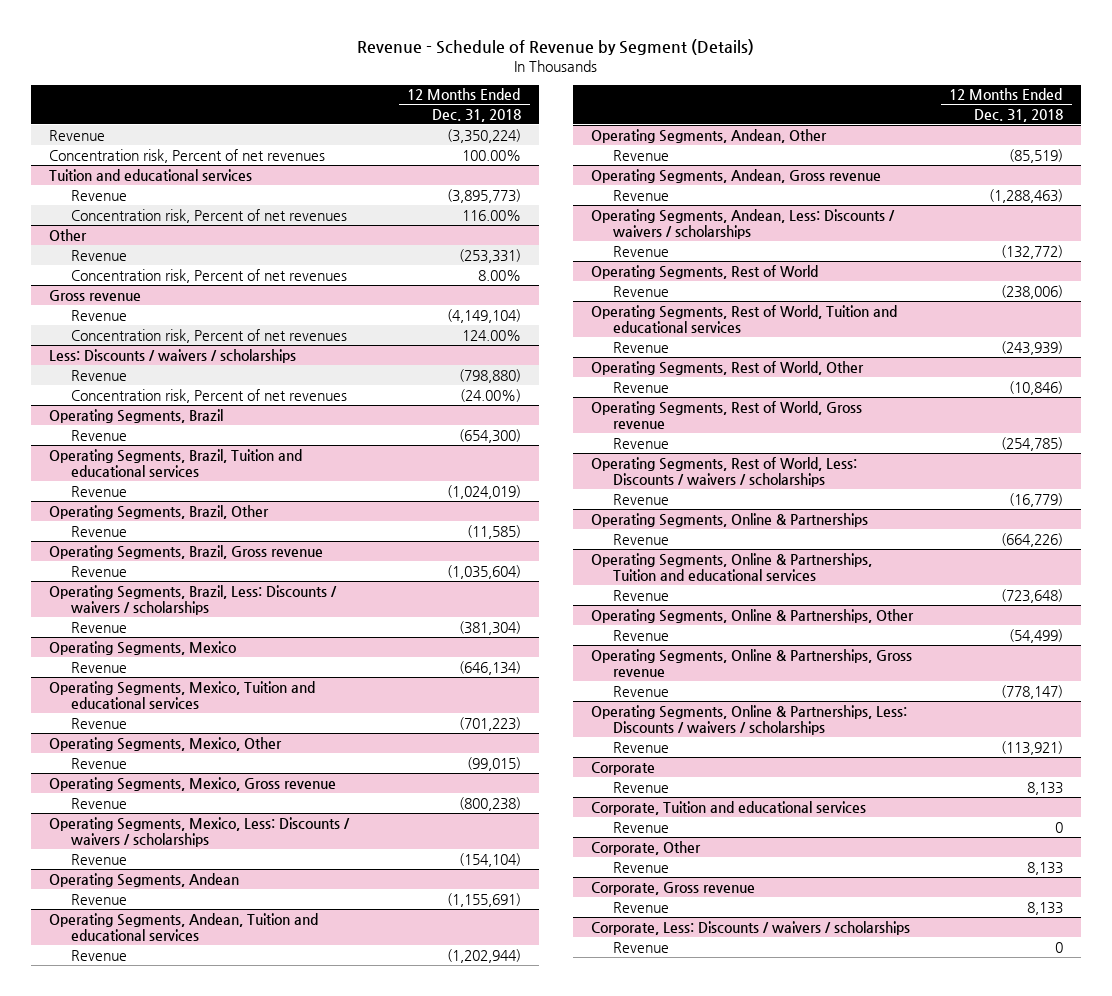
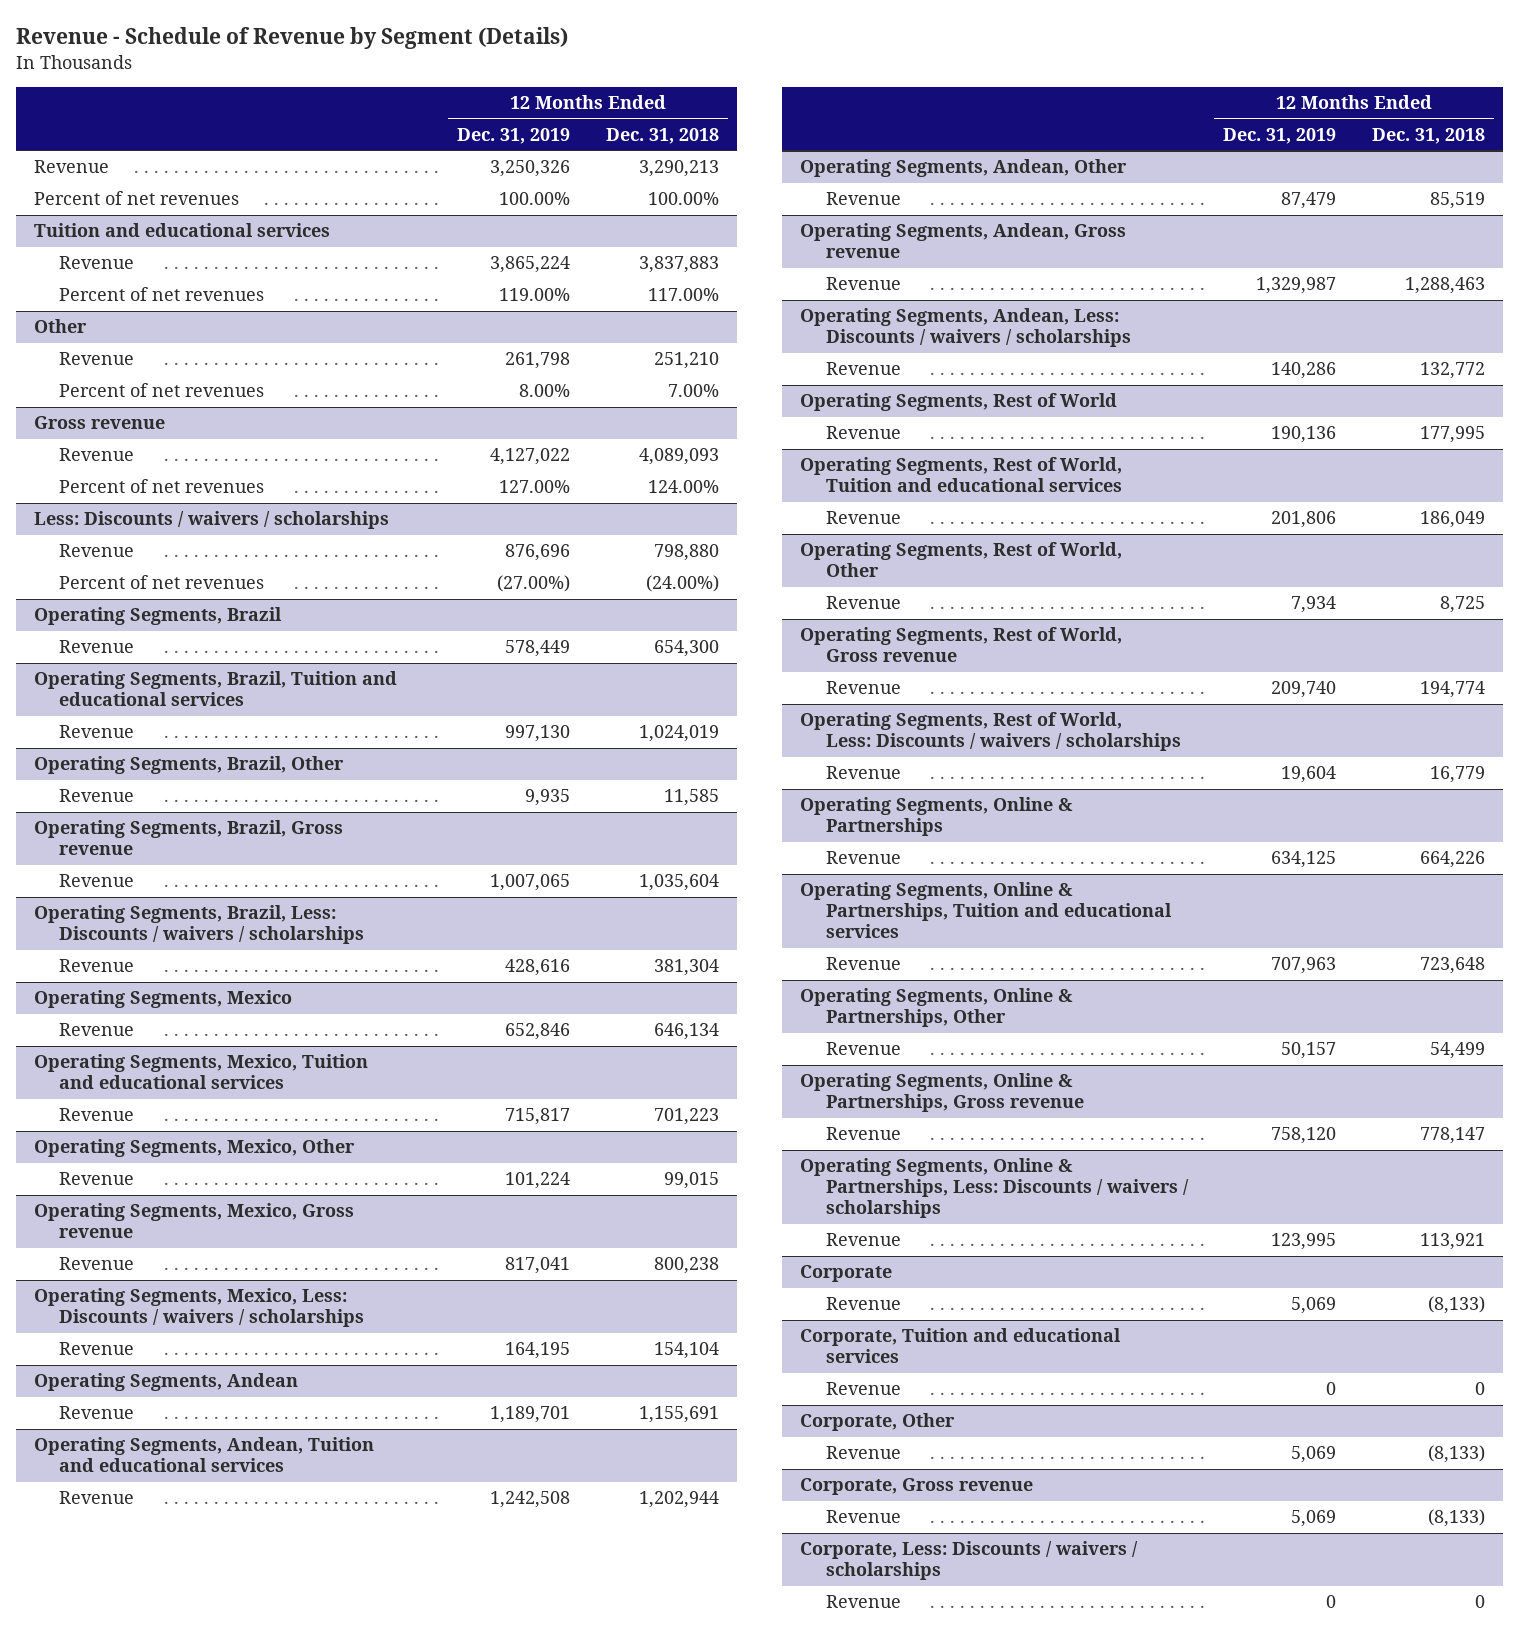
- | 12 Months Ended Dec. 31, 2018
+ | 12 Months Ended Dec. 31, 2019 | 12 Months Ended Dec. 31, 2018
- Revenue | (3,350,224)
- Concentration risk, Percent of net revenues | 100.00%
+ Revenue | 3,250,326 | 3,290,213
+ Percent of net revenues | 100.00% | 100.00%
@ Tuition and educational services
- Revenue | (3,895,773)
- Concentration risk, Percent of net revenues | 116.00%
+ Revenue | 3,865,224 | 3,837,883
+ Percent of net revenues | 119.00% | 117.00%
@ Other
- Revenue | (253,331)
- Concentration risk, Percent of net revenues | 8.00%
+ Revenue | 261,798 | 251,210
+ Percent of net revenues | 8.00% | 7.00%
@ Gross revenue
- Revenue | (4,149,104)
- Concentration risk, Percent of net revenues | 124.00%
+ Revenue | 4,127,022 | 4,089,093
+ Percent of net revenues | 127.00% | 124.00%
@ Less: Discounts / waivers / scholarships
- Revenue | (798,880)
- Concentration risk, Percent of net revenues | (24.00%)
+ Revenue | 876,696 | 798,880
+ Percent of net revenues | (27.00%) | (24.00%)
@ Operating Segments, Brazil
- Revenue | (654,300)
+ Revenue | 578,449 | 654,300
@ Operating Segments, Brazil, Tuition and educational services
- Revenue | (1,024,019)
+ Revenue | 997,130 | 1,024,019
@ Operating Segments, Brazil, Other
- Revenue | (11,585)
+ Revenue | 9,935 | 11,585
@ Operating Segments, Brazil, Gross revenue
- Revenue | (1,035,604)
+ Revenue | 1,007,065 | 1,035,604
@ Operating Segments, Brazil, Less: Discounts / waivers / scholarships
- Revenue | (381,304)
+ Revenue | 428,616 | 381,304
@ Operating Segments, Mexico
- Revenue | (646,134)
+ Revenue | 652,846 | 646,134
@ Operating Segments, Mexico, Tuition and educational services
- Revenue | (701,223)
+ Revenue | 715,817 | 701,223
@ Operating Segments, Mexico, Other
- Revenue | (99,015)
+ Revenue | 101,224 | 99,015
@ Operating Segments, Mexico, Gross revenue
- Revenue | (800,238)
+ Revenue | 817,041 | 800,238
@ Operating Segments, Mexico, Less: Discounts / waivers / scholarships
- Revenue | (154,104)
+ Revenue | 164,195 | 154,104
@ Operating Segments, Andean
- Revenue | (1,155,691)
+ Revenue | 1,189,701 | 1,155,691
@ Operating Segments, Andean, Tuition and educational services
- Revenue | (1,202,944)
+ Revenue | 1,242,508 | 1,202,944
@ Operating Segments, Andean, Other
- Revenue | (85,519)
+ Revenue | 87,479 | 85,519
@ Operating Segments, Andean, Gross revenue
- Revenue | (1,288,463)
+ Revenue | 1,329,987 | 1,288,463
@ Operating Segments, Andean, Less: Discounts / waivers / scholarships
- Revenue | (132,772)
+ Revenue | 140,286 | 132,772
@ Operating Segments, Rest of World
- Revenue | (238,006)
+ Revenue | 190,136 | 177,995
@ Operating Segments, Rest of World, Tuition and educational services
- Revenue | (243,939)
+ Revenue | 201,806 | 186,049
@ Operating Segments, Rest of World, Other
- Revenue | (10,846)
+ Revenue | 7,934 | 8,725
@ Operating Segments, Rest of World, Gross revenue
- Revenue | (254,785)
+ Revenue | 209,740 | 194,774
@ Operating Segments, Rest of World, Less: Discounts / waivers / scholarships
- Revenue | (16,779)
+ Revenue | 19,604 | 16,779
@ Operating Segments, Online & Partnerships
- Revenue | (664,226)
+ Revenue | 634,125 | 664,226
@ Operating Segments, Online & Partnerships, Tuition and educational services
- Revenue | (723,648)
+ Revenue | 707,963 | 723,648
@ Operating Segments, Online & Partnerships, Other
- Revenue | (54,499)
+ Revenue | 50,157 | 54,499
@ Operating Segments, Online & Partnerships, Gross revenue
- Revenue | (778,147)
+ Revenue | 758,120 | 778,147
@ Operating Segments, Online & Partnerships, Less: Discounts / waivers / scholarships
- Revenue | (113,921)
+ Revenue | 123,995 | 113,921
@ Corporate
- Revenue | 8,133
+ Revenue | 5,069 | (8,133)
@ Corporate, Other
- Revenue | 8,133
+ Revenue | 5,069 | (8,133)
@ Corporate, Gross revenue
- Revenue | 8,133
+ Revenue | 5,069 | (8,133)

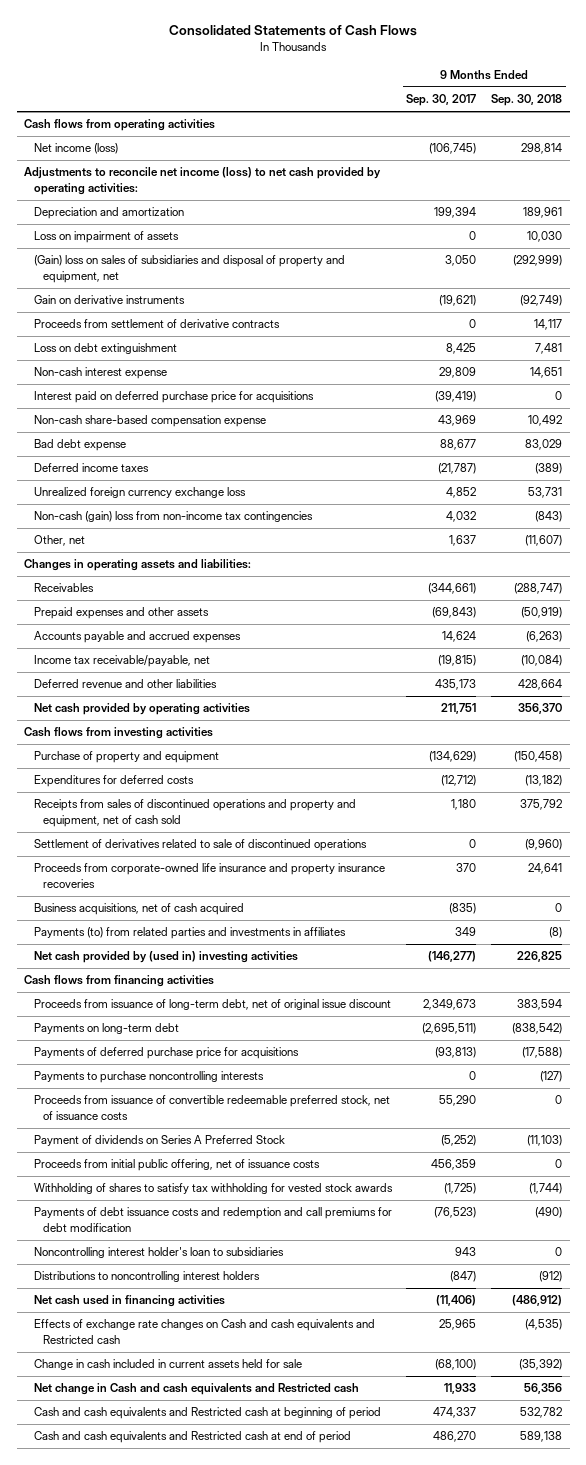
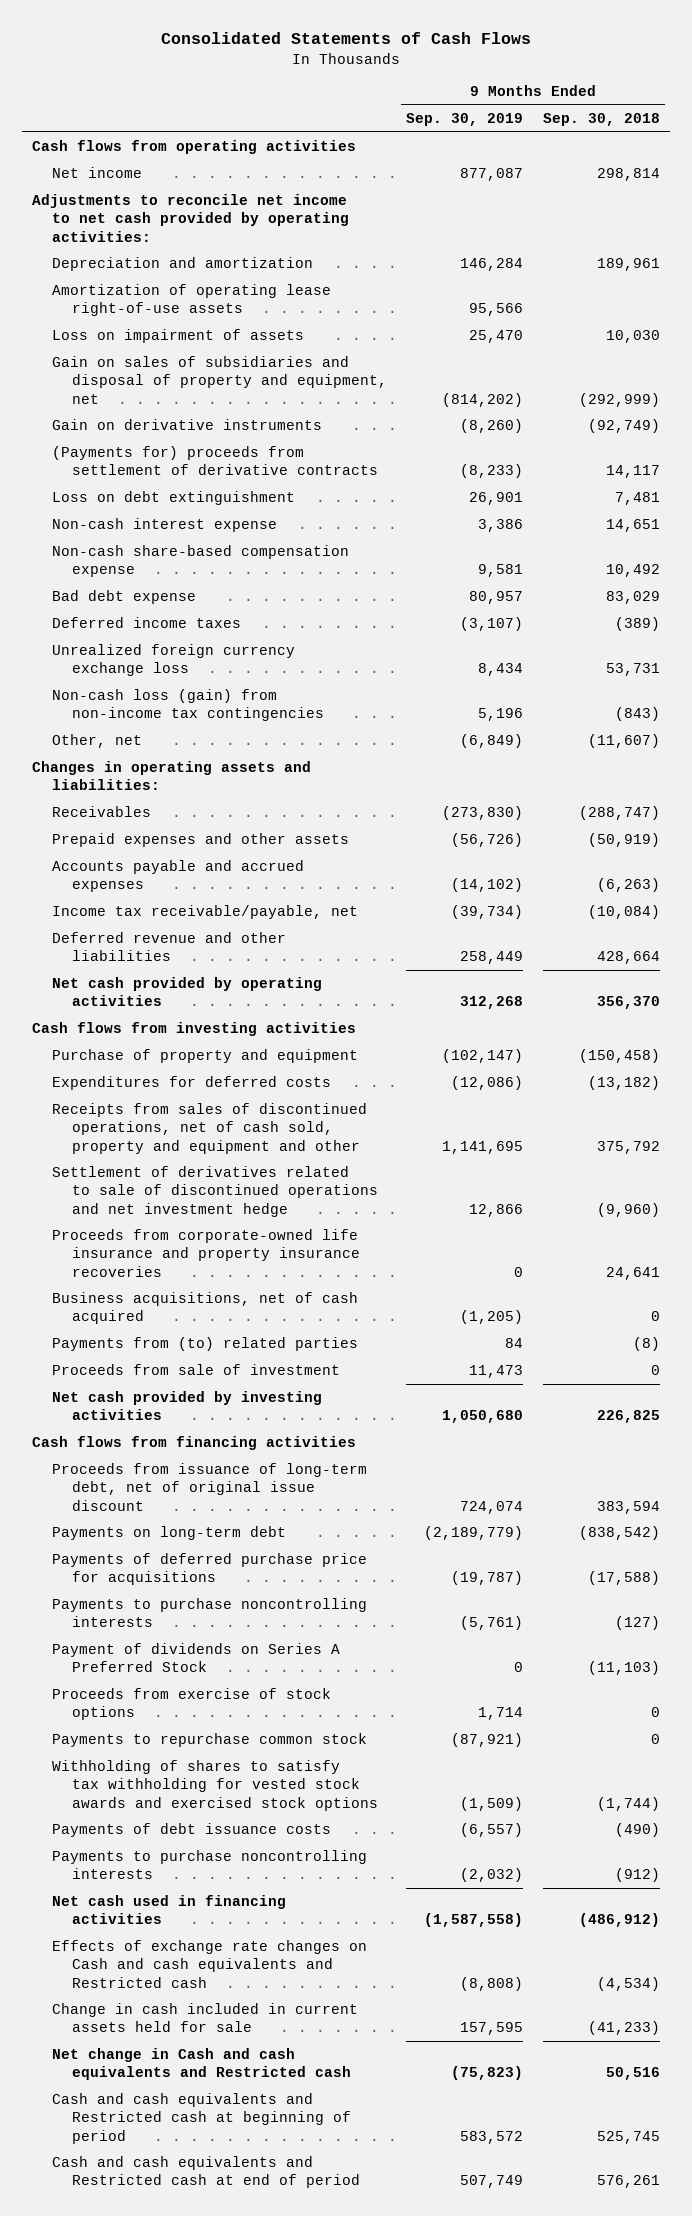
- | 9 Months Ended Sep. 30, 2017 | 9 Months Ended Sep. 30, 2018
+ | 9 Months Ended Sep. 30, 2019 | 9 Months Ended Sep. 30, 2018
- Net income (loss) | (106,745) | 298,814
- Adjustments to reconcile net income (loss) to net cash provided by operating activities:
+ Net income | 877,087 | 298,814
+ Adjustments to reconcile net income to net cash provided by operating activities:
+ Amortization of operating lease right-of-use assets | 95,566 |
- (Gain) loss on sales of subsidiaries and disposal of property and equipment, net | 3,050 | (292,999)
+ Gain on sales of subsidiaries and disposal of property and equipment, net | (814,202) | (292,999)
- Proceeds from settlement of derivative contracts | 0 | 14,117
+ (Payments for) proceeds from settlement of derivative contracts | (8,233) | 14,117
- Interest paid on deferred purchase price for acquisitions | (39,419) | 0
- Non-cash (gain) loss from non-income tax contingencies | 4,032 | (843)
+ Non-cash loss (gain) from non-income tax contingencies | 5,196 | (843)
- Receipts from sales of discontinued operations and property and equipment, net of cash sold | 1,180 | 375,792
- Settlement of derivatives related to sale of discontinued operations | 0 | (9,960)
+ Receipts from sales of discontinued operations, net of cash sold, property and equipment and other | 1,141,695 | 375,792
+ Settlement of derivatives related to sale of discontinued operations and net investment hedge | 12,866 | (9,960)
- Payments (to) from related parties and investments in affiliates | 349 | (8)
- Net cash provided by (used in) investing activities | (146,277) | 226,825
+ Payments from (to) related parties | 84 | (8)
+ Proceeds from sale of investment | 11,473 | 0
+ Net cash provided by investing activities | 1,050,680 | 226,825
- Proceeds from issuance of convertible redeemable preferred stock, net of issuance costs | 55,290 | 0
- Proceeds from initial public offering, net of issuance costs | 456,359 | 0
- Withholding of shares to satisfy tax withholding for vested stock awards | (1,725) | (1,744)
- Payments of debt issuance costs and redemption and call premiums for debt modification | (76,523) | (490)
- Noncontrolling interest holder's loan to subsidiaries | 943 | 0
- Distributions to noncontrolling interest holders | (847) | (912)
+ Proceeds from exercise of stock options | 1,714 | 0
+ Payments to repurchase common stock | (87,921) | 0
+ Withholding of shares to satisfy tax withholding for vested stock awards and exercised stock options | (1,509) | (1,744)
+ Payments of debt issuance costs | (6,557) | (490)
+ Payments to purchase noncontrolling interests | (2,032) | (912)
- Effects of exchange rate changes on Cash and cash equivalents and Restricted cash | 25,965 | (4,535)
- Change in cash included in current assets held for sale | (68,100) | (35,392)
- Net change in Cash and cash equivalents and Restricted cash | 11,933 | 56,356
- Cash and cash equivalents and Restricted cash at beginning of period | 474,337 | 532,782
- Cash and cash equivalents and Restricted cash at end of period | 486,270 | 589,138
+ Effects of exchange rate changes on Cash and cash equivalents and Restricted cash | (8,808) | (4,534)
+ Change in cash included in current assets held for sale | 157,595 | (41,233)
+ Net change in Cash and cash equivalents and Restricted cash | (75,823) | 50,516
+ Cash and cash equivalents and Restricted cash at beginning of period | 583,572 | 525,745
+ Cash and cash equivalents and Restricted cash at end of period | 507,749 | 576,261

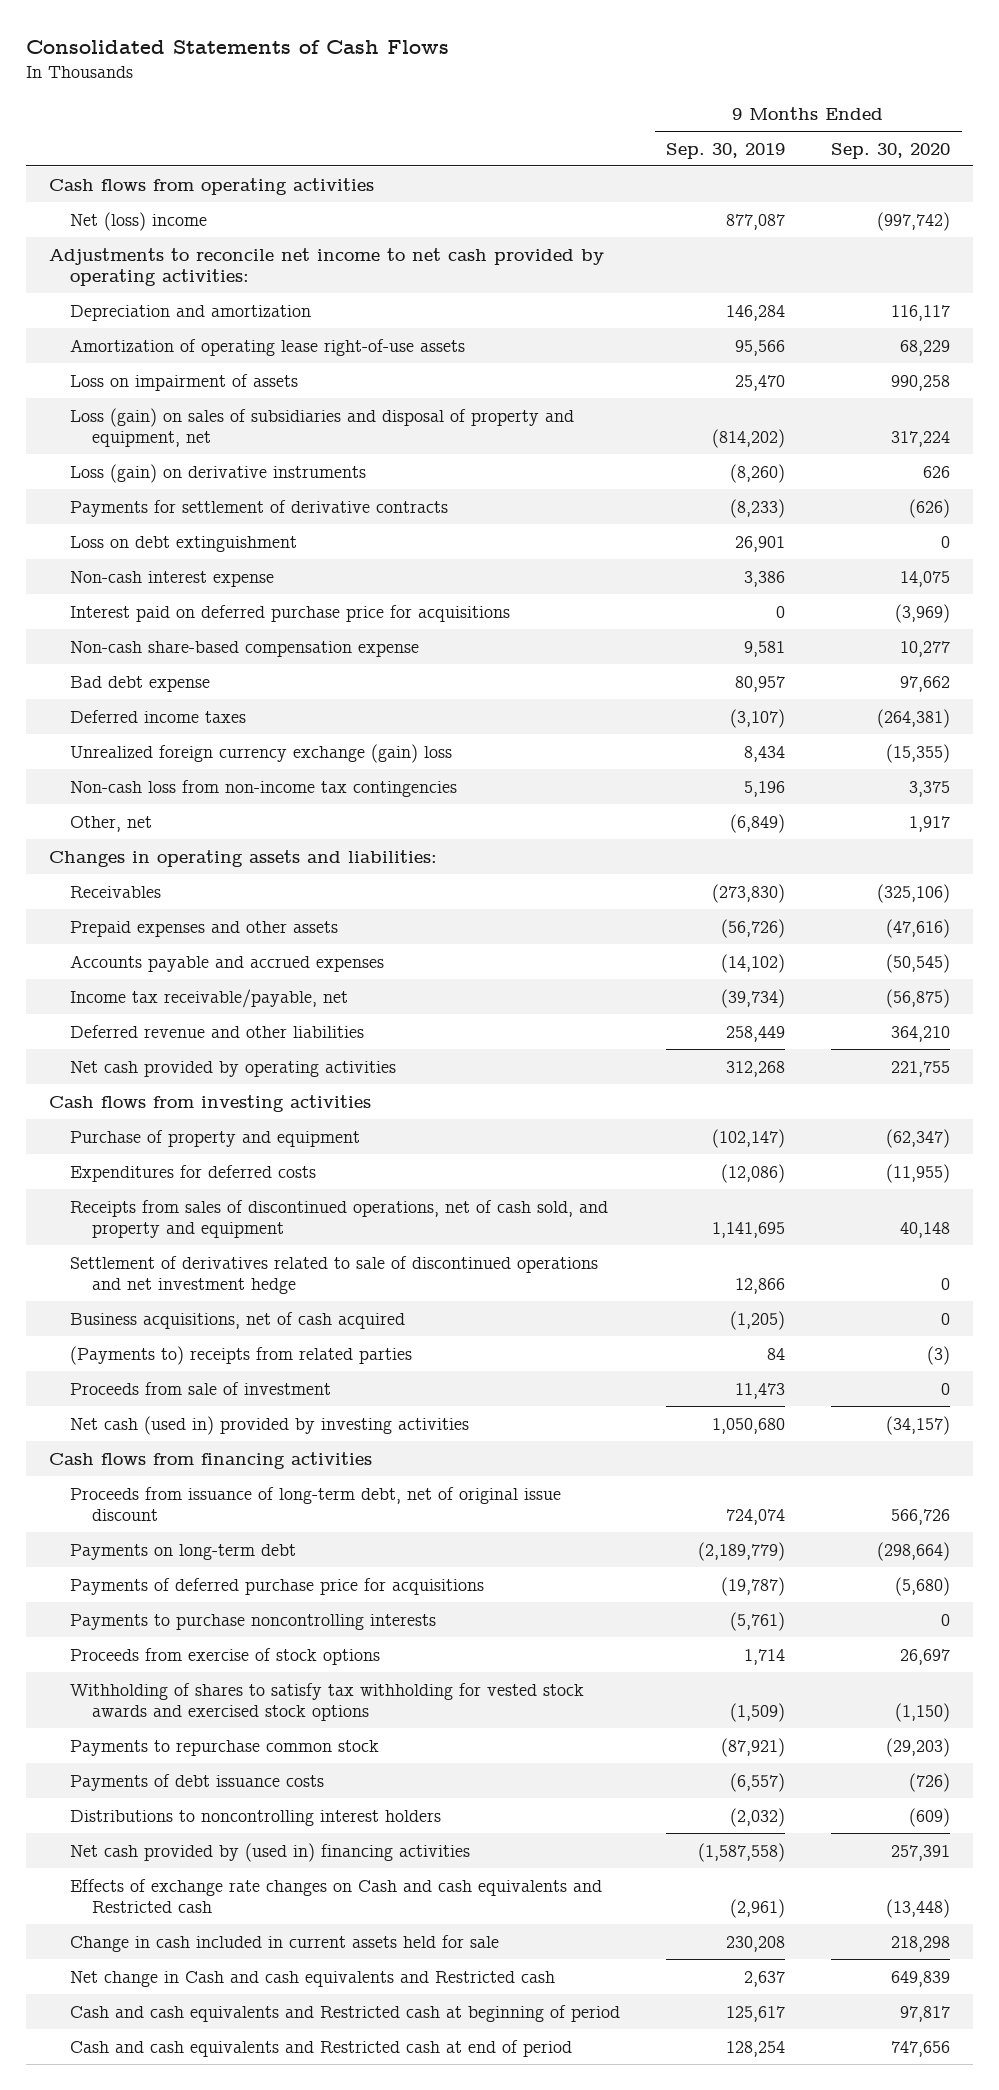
- | 9 Months Ended Sep. 30, 2019 | 9 Months Ended Sep. 30, 2018
+ | 9 Months Ended Sep. 30, 2019 | 9 Months Ended Sep. 30, 2020
- Net income | 877,087 | 298,814
+ Net (loss) income | 877,087 | (997,742)
- Gain on sales of subsidiaries and disposal of property and equipment, net | (814,202) | (292,999)
- Gain on derivative instruments | (8,260) | (92,749)
- (Payments for) proceeds from settlement of derivative contracts | (8,233) | 14,117
+ Loss (gain) on sales of subsidiaries and disposal of property and equipment, net | (814,202) | 317,224
+ Loss (gain) on derivative instruments | (8,260) | 626
+ Payments for settlement of derivative contracts | (8,233) | (626)
+ Interest paid on deferred purchase price for acquisitions | 0 | (3,969)
- Unrealized foreign currency exchange loss | 8,434 | 53,731
- Non-cash loss (gain) from non-income tax contingencies | 5,196 | (843)
+ Unrealized foreign currency exchange (gain) loss | 8,434 | (15,355)
+ Non-cash loss from non-income tax contingencies | 5,196 | 3,375
- Receipts from sales of discontinued operations, net of cash sold, property and equipment and other | 1,141,695 | 375,792
+ Receipts from sales of discontinued operations, net of cash sold, and property and equipment | 1,141,695 | 40,148
- Proceeds from corporate-owned life insurance and property insurance recoveries | 0 | 24,641
- Payments from (to) related parties | 84 | (8)
+ (Payments to) receipts from related parties | 84 | (3)
- Net cash provided by investing activities | 1,050,680 | 226,825
+ Net cash (used in) provided by investing activities | 1,050,680 | (34,157)
- Payment of dividends on Series A Preferred Stock | 0 | (11,103)
moved down: Payments to repurchase common stock | (87,921) | (29,203)
- Payments to purchase noncontrolling interests | (2,032) | (912)
- Net cash used in financing activities | (1,587,558) | (486,912)
- Effects of exchange rate changes on Cash and cash equivalents and Restricted cash | (8,808) | (4,534)
- Change in cash included in current assets held for sale | 157,595 | (41,233)
- Net change in Cash and cash equivalents and Restricted cash | (75,823) | 50,516
- Cash and cash equivalents and Restricted cash at beginning of period | 583,572 | 525,745
- Cash and cash equivalents and Restricted cash at end of period | 507,749 | 576,261
+ Distributions to noncontrolling interest holders | (2,032) | (609)
+ Net cash provided by (used in) financing activities | (1,587,558) | 257,391
+ Effects of exchange rate changes on Cash and cash equivalents and Restricted cash | (2,961) | (13,448)
+ Change in cash included in current assets held for sale | 230,208 | 218,298
+ Net change in Cash and cash equivalents and Restricted cash | 2,637 | 649,839
+ Cash and cash equivalents and Restricted cash at beginning of period | 125,617 | 97,817
+ Cash and cash equivalents and Restricted cash at end of period | 128,254 | 747,656

